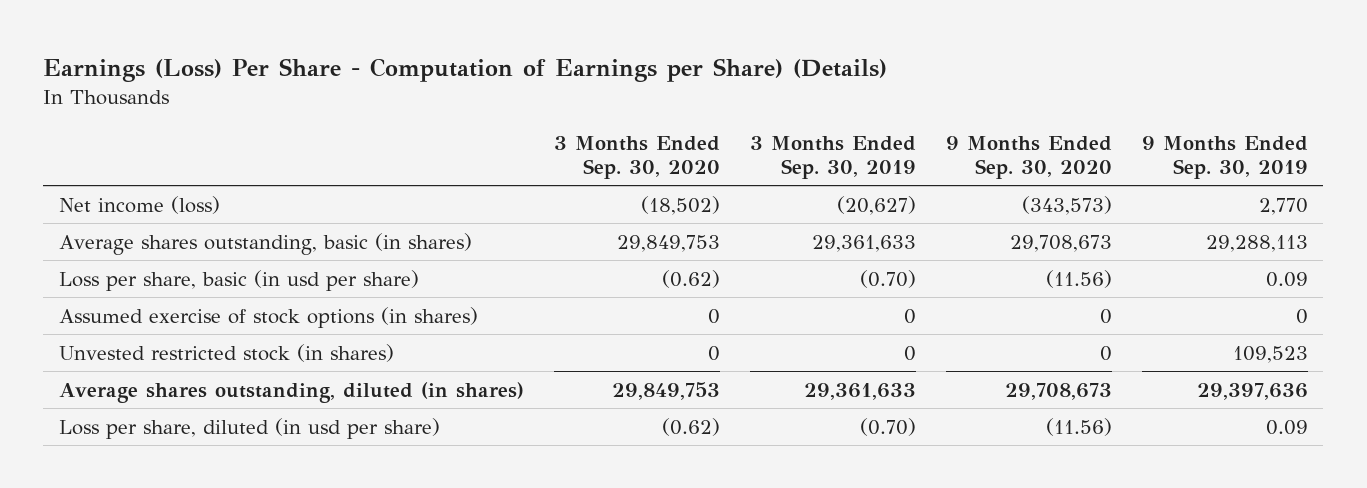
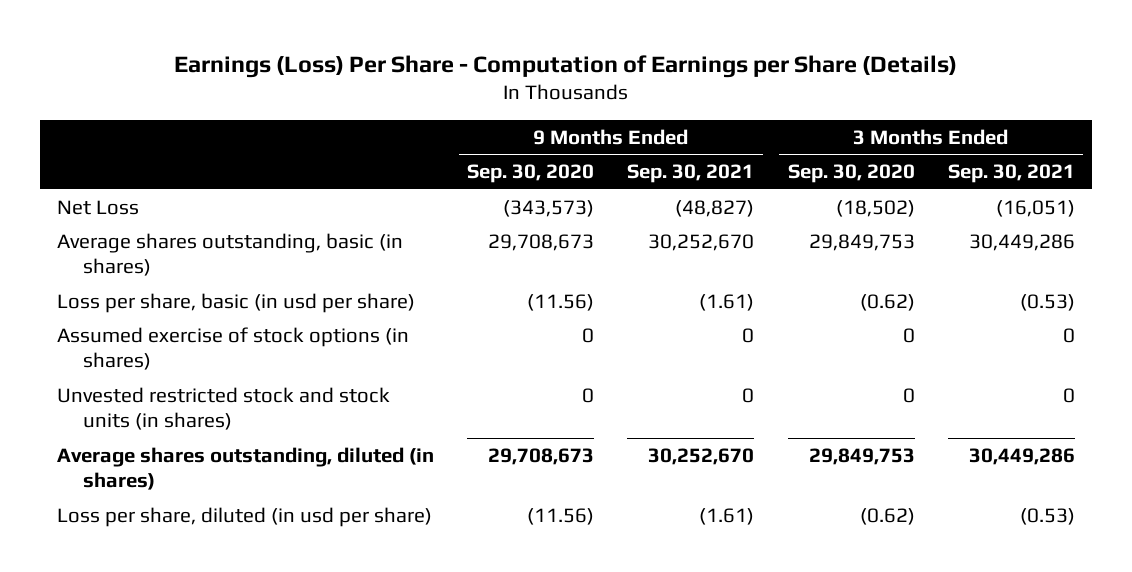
- Earnings (Loss) Per Share - Computation of Earnings per Share) (Details)
+ Earnings (Loss) Per Share - Computation of Earnings per Share (Details)
- | 3 Months Ended Sep. 30, 2020 | 3 Months Ended Sep. 30, 2019 | 9 Months Ended Sep. 30, 2020 | 9 Months Ended Sep. 30, 2019
+ | 9 Months Ended Sep. 30, 2020 | 9 Months Ended Sep. 30, 2021 | 3 Months Ended Sep. 30, 2020 | 3 Months Ended Sep. 30, 2021
- Net income (loss) | (18,502) | (20,627) | (343,573) | 2,770
+ Net Loss | (343,573) | (48,827) | (18,502) | (16,051)
- Unvested restricted stock (in shares) | 0 | 0 | 0 | 109,523
+ Unvested restricted stock and stock units (in shares) | 0 | 0 | 0 | 0

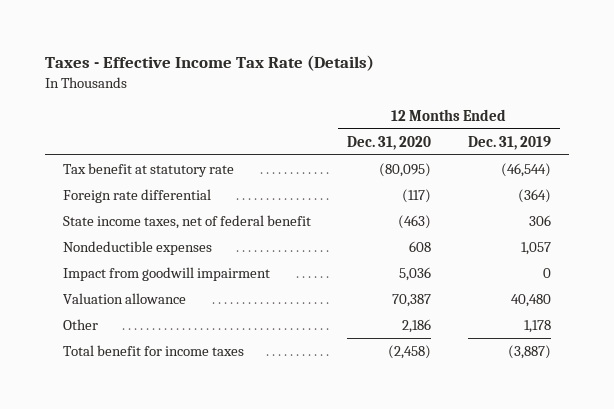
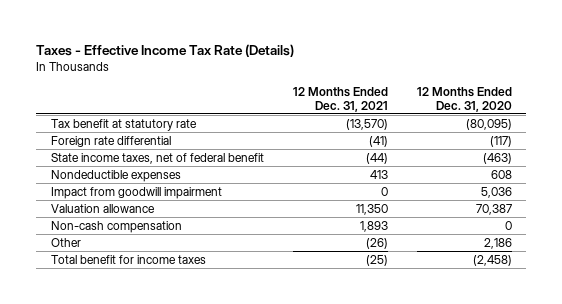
- | 12 Months Ended Dec. 31, 2020 | 12 Months Ended Dec. 31, 2019
+ | 12 Months Ended Dec. 31, 2021 | 12 Months Ended Dec. 31, 2020
+ Non-cash compensation | 1,893 | 0

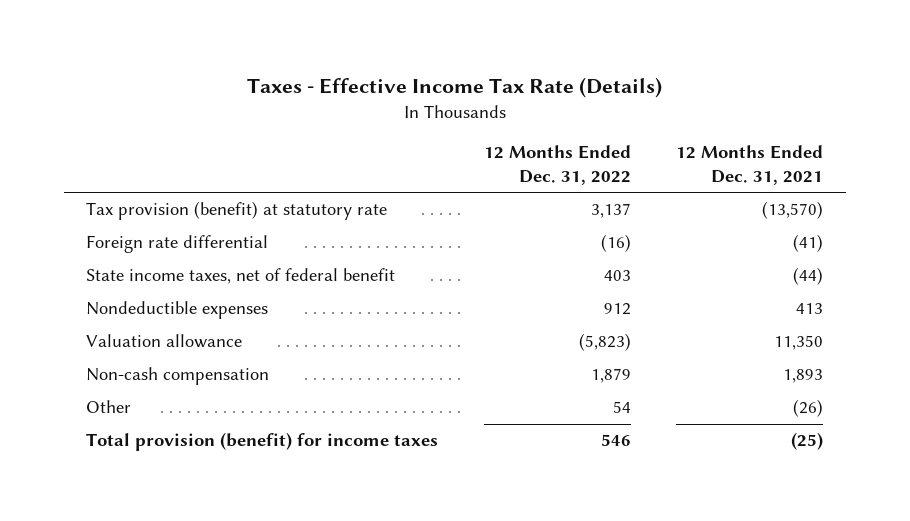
- | 12 Months Ended Dec. 31, 2021 | 12 Months Ended Dec. 31, 2020
+ | 12 Months Ended Dec. 31, 2022 | 12 Months Ended Dec. 31, 2021
- Tax benefit at statutory rate | (13,570) | (80,095)
+ Tax provision (benefit) at statutory rate | 3,137 | (13,570)
- Impact from goodwill impairment | 0 | 5,036
- Total benefit for income taxes | (25) | (2,458)
+ Total provision (benefit) for income taxes | 546 | (25)

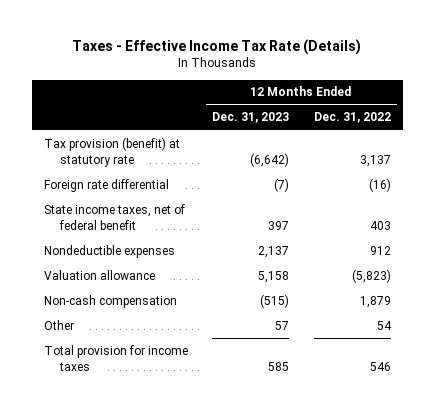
- | 12 Months Ended Dec. 31, 2022 | 12 Months Ended Dec. 31, 2021
+ | 12 Months Ended Dec. 31, 2023 | 12 Months Ended Dec. 31, 2022
- Total provision (benefit) for income taxes | 546 | (25)
+ Total provision for income taxes | 585 | 546

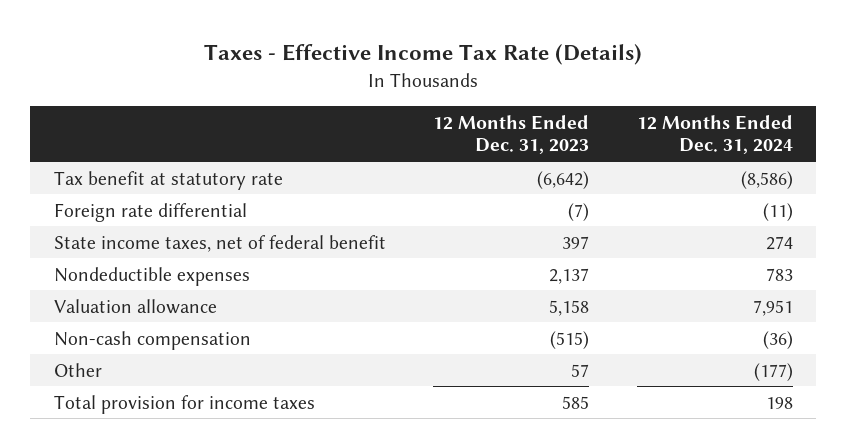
- | 12 Months Ended Dec. 31, 2023 | 12 Months Ended Dec. 31, 2022
+ | 12 Months Ended Dec. 31, 2023 | 12 Months Ended Dec. 31, 2024
- Tax provision (benefit) at statutory rate | (6,642) | 3,137
+ Tax benefit at statutory rate | (6,642) | (8,586)

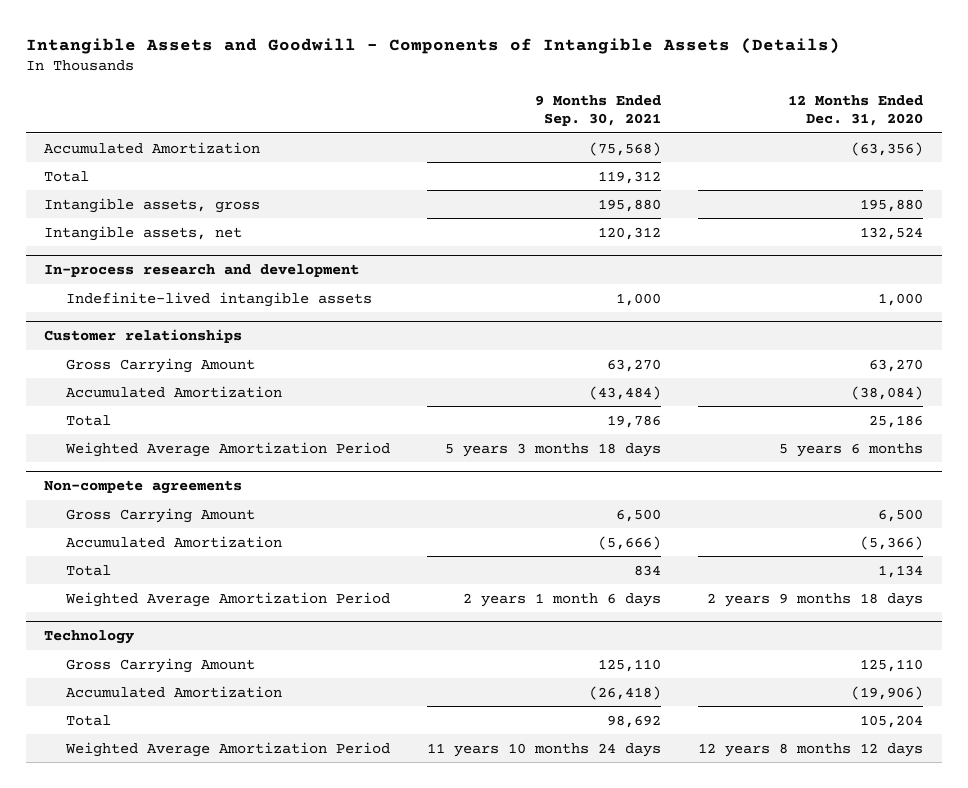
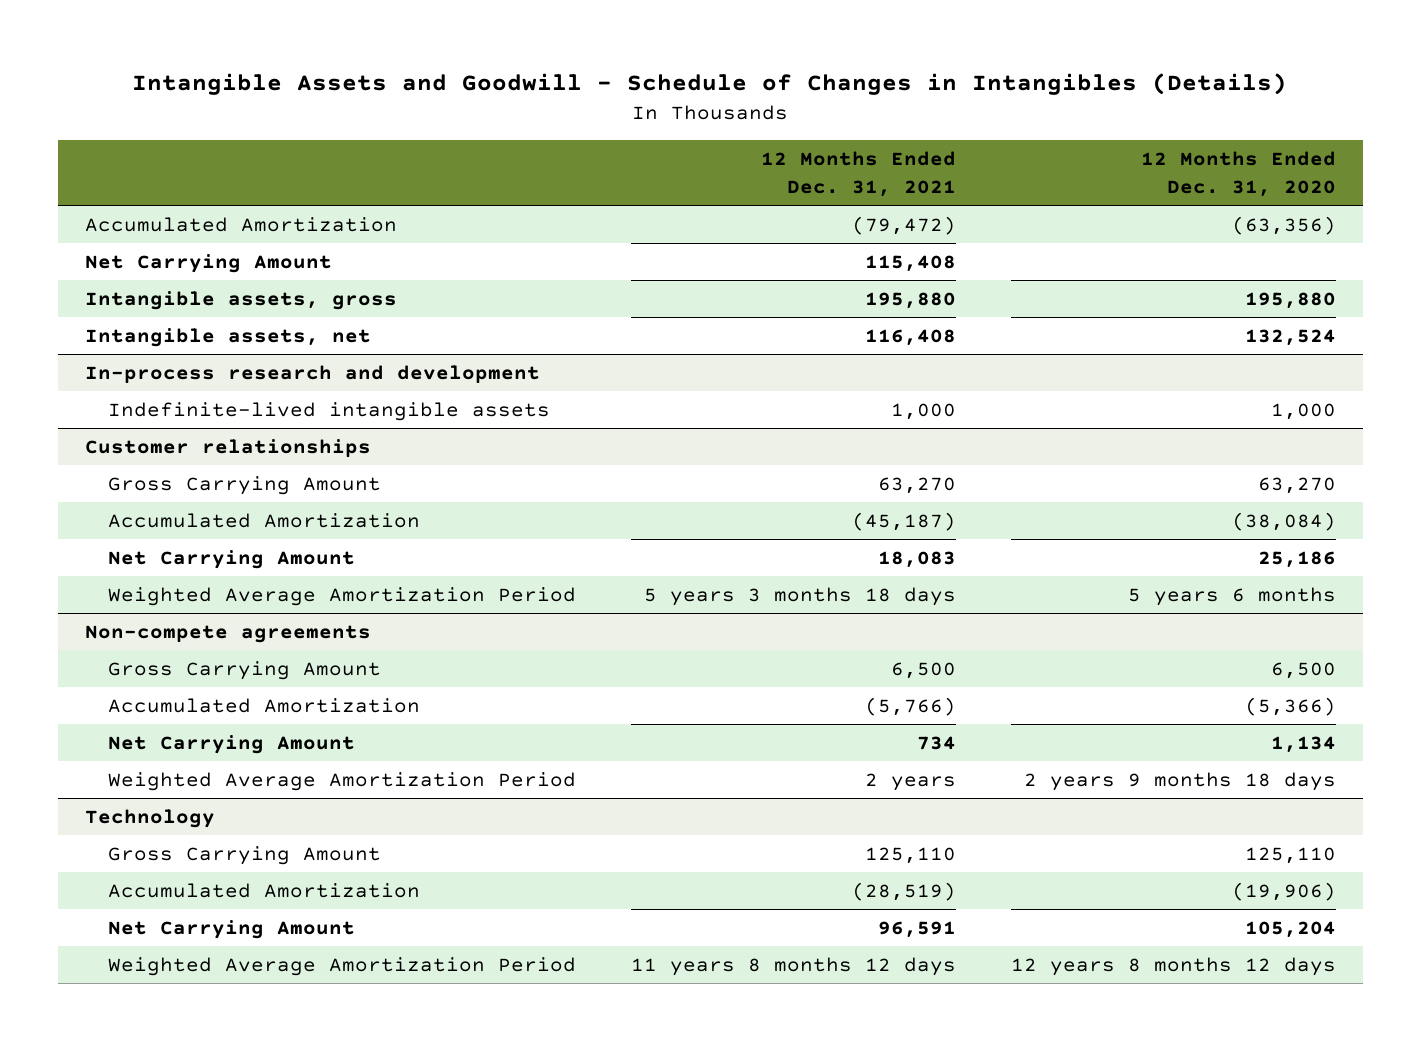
- Intangible Assets and Goodwill - Components of Intangible Assets (Details)
+ Intangible Assets and Goodwill - Schedule of Changes in Intangibles (Details)
- | 9 Months Ended Sep. 30, 2021 | 12 Months Ended Dec. 31, 2020
+ | 12 Months Ended Dec. 31, 2021 | 12 Months Ended Dec. 31, 2020
- Total | 119,312 |
+ Net Carrying Amount | 115,408 |
@ Customer relationships
- Total | 19,786 | 25,186
+ Net Carrying Amount | 18,083 | 25,186
@ Non-compete agreements
- Total | 834 | 1,134
+ Net Carrying Amount | 734 | 1,134
@ Technology
- Total | 98,692 | 105,204
+ Net Carrying Amount | 96,591 | 105,204

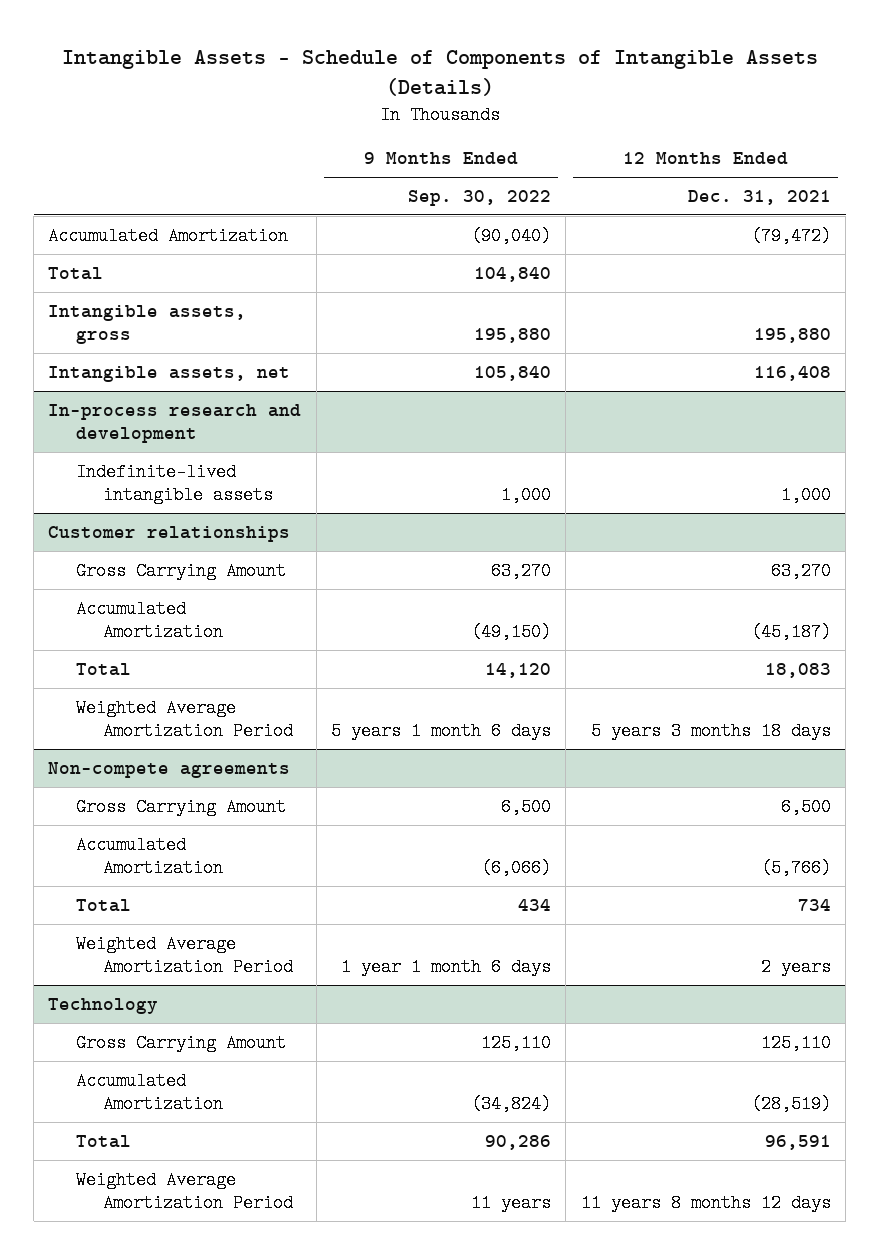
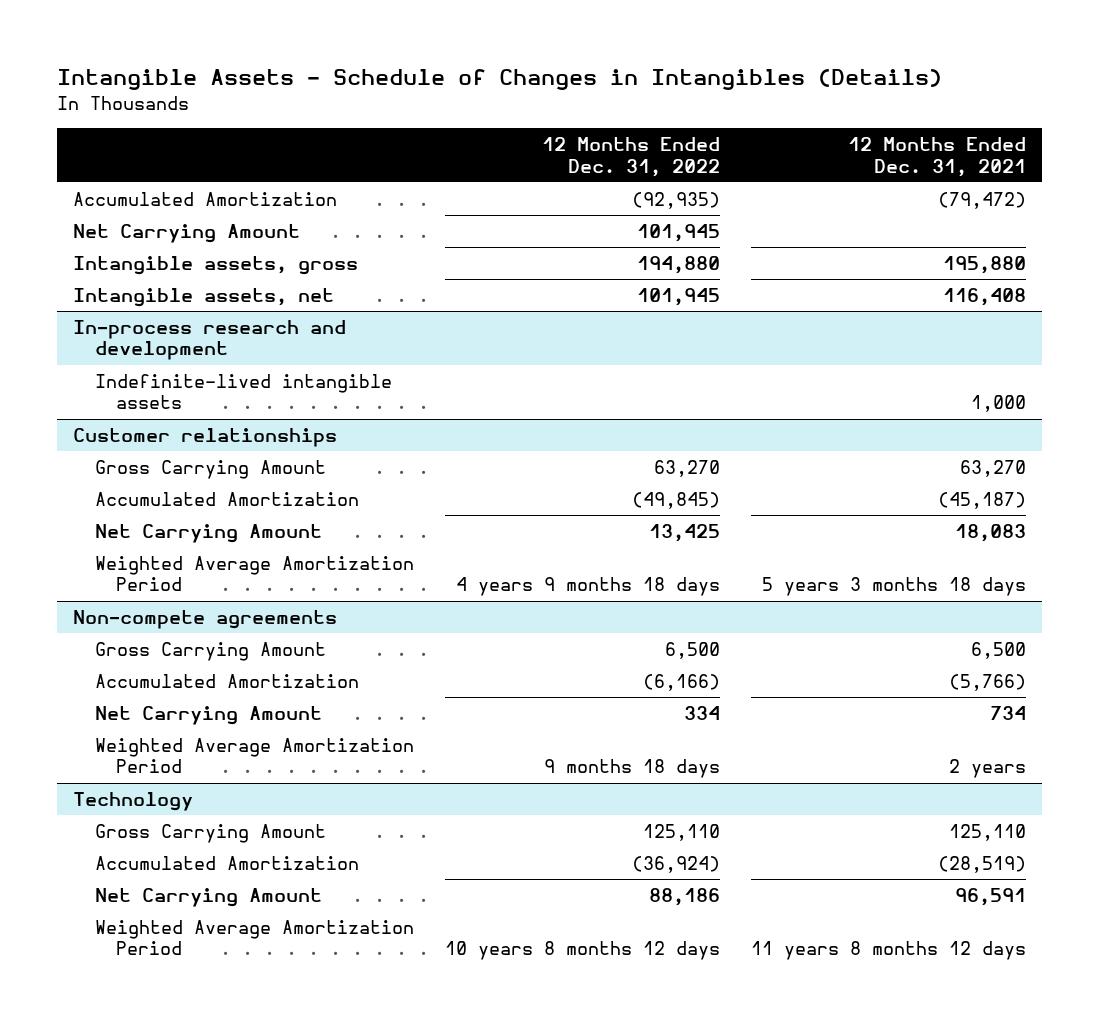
- Intangible Assets - Schedule of Components of Intangible Assets (Details)
+ Intangible Assets - Schedule of Changes in Intangibles (Details)
- | 9 Months Ended Sep. 30, 2022 | 12 Months Ended Dec. 31, 2021
+ | 12 Months Ended Dec. 31, 2022 | 12 Months Ended Dec. 31, 2021
- Total | 104,840 |
+ Net Carrying Amount | 101,945 |
@ Customer relationships
- Total | 14,120 | 18,083
+ Net Carrying Amount | 13,425 | 18,083
@ Non-compete agreements
- Total | 434 | 734
+ Net Carrying Amount | 334 | 734
@ Technology
- Total | 90,286 | 96,591
+ Net Carrying Amount | 88,186 | 96,591

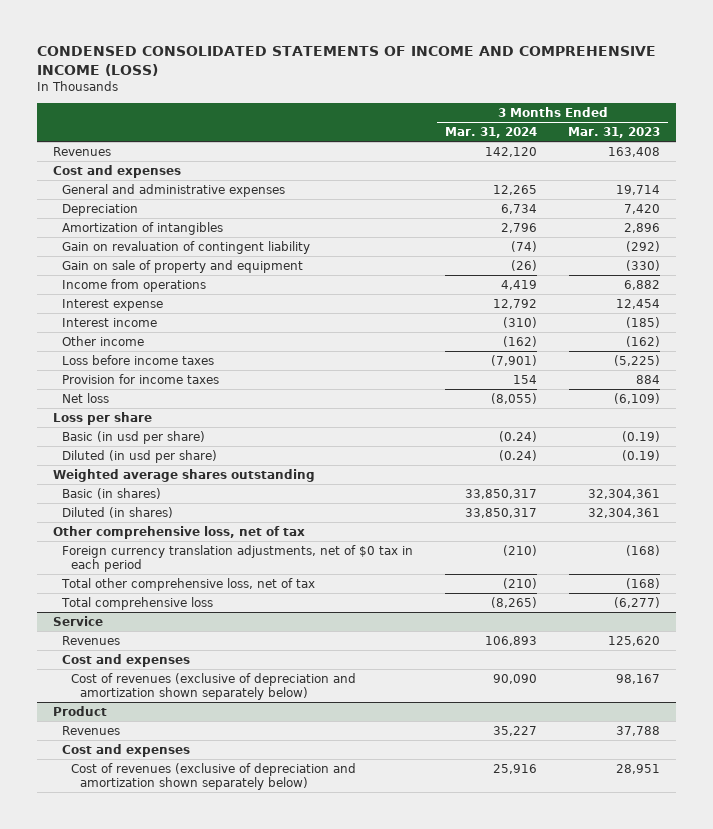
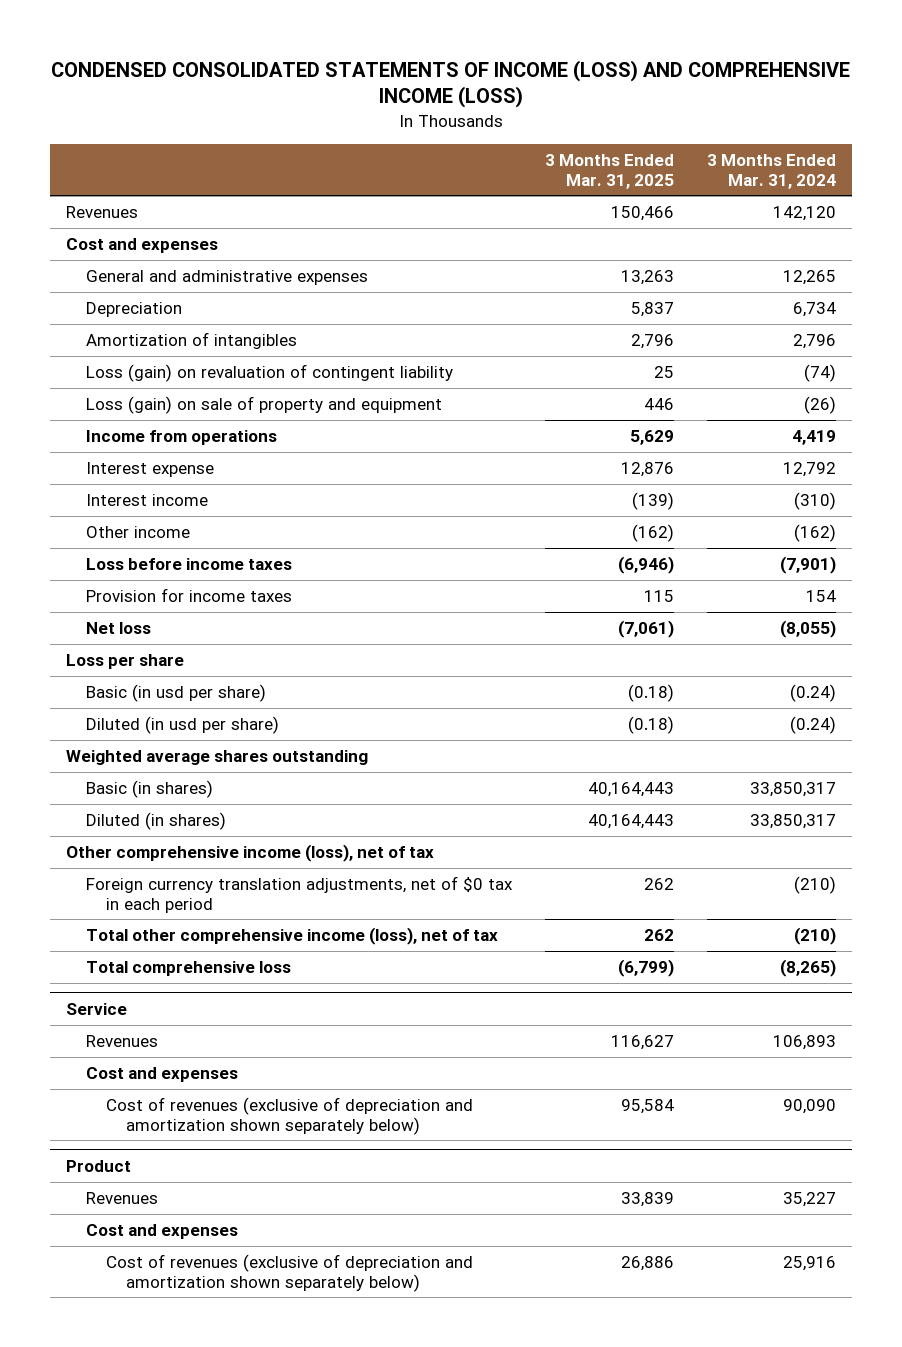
- CONDENSED CONSOLIDATED STATEMENTS OF INCOME AND COMPREHENSIVE INCOME (LOSS)
+ CONDENSED CONSOLIDATED STATEMENTS OF INCOME (LOSS) AND COMPREHENSIVE INCOME (LOSS)
- | 3 Months Ended Mar. 31, 2024 | 3 Months Ended Mar. 31, 2023
+ | 3 Months Ended Mar. 31, 2025 | 3 Months Ended Mar. 31, 2024
- Gain on revaluation of contingent liability | (74) | (292)
- Gain on sale of property and equipment | (26) | (330)
+ Loss (gain) on revaluation of contingent liability | 25 | (74)
+ Loss (gain) on sale of property and equipment | 446 | (26)
- Other comprehensive loss, net of tax
+ Other comprehensive income (loss), net of tax
- Total other comprehensive loss, net of tax | (210) | (168)
+ Total other comprehensive income (loss), net of tax | 262 | (210)

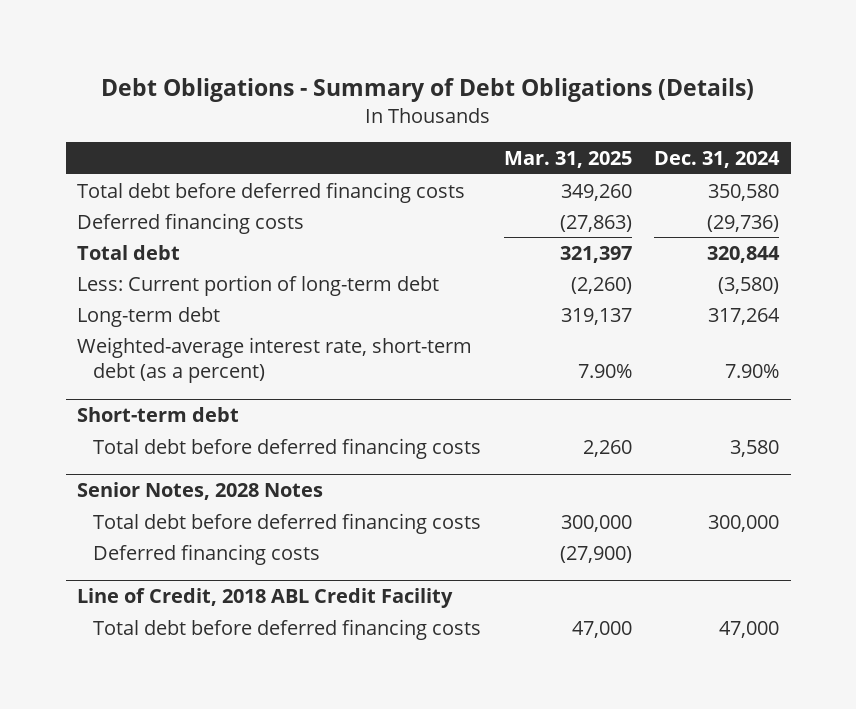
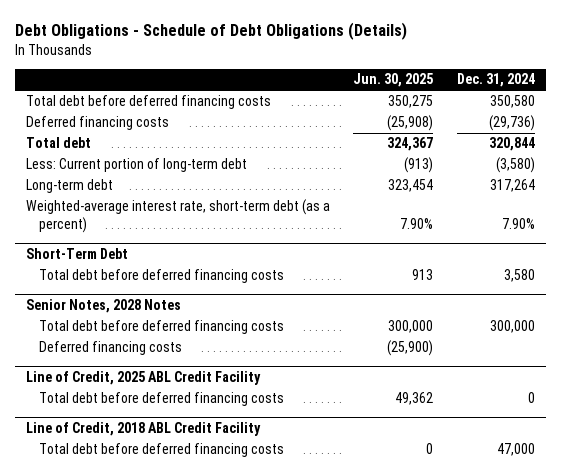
- Debt Obligations - Summary of Debt Obligations (Details)
+ Debt Obligations - Schedule of Debt Obligations (Details)
- | Mar. 31, 2025 | Dec. 31, 2024
+ | Jun. 30, 2025 | Dec. 31, 2024
- Short-term debt
+ Short-Term Debt
+ Line of Credit, 2025 ABL Credit Facility
+ Total debt before deferred financing costs | 49,362 | 0

